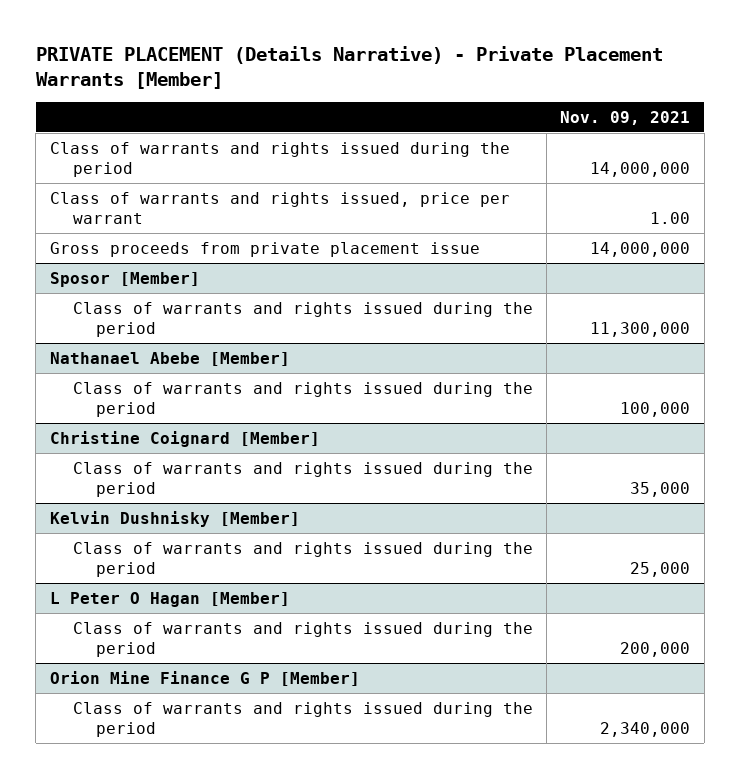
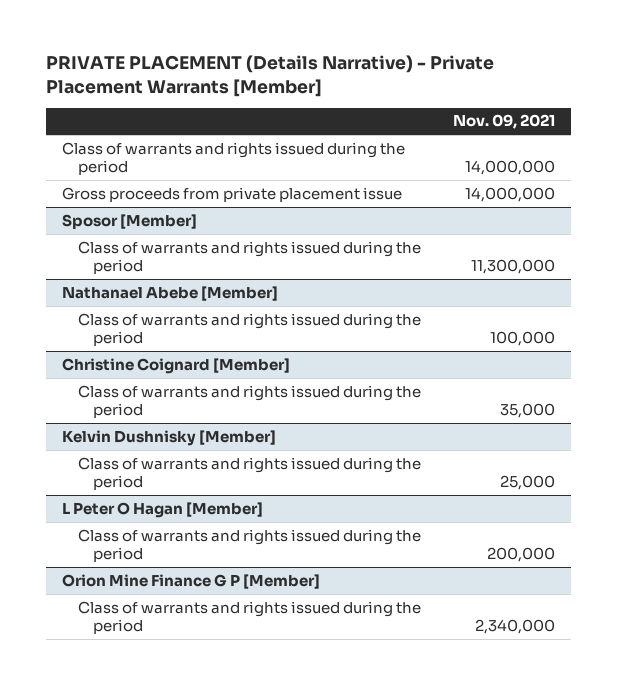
- Class of warrants and rights issued, price per warrant | 1.00

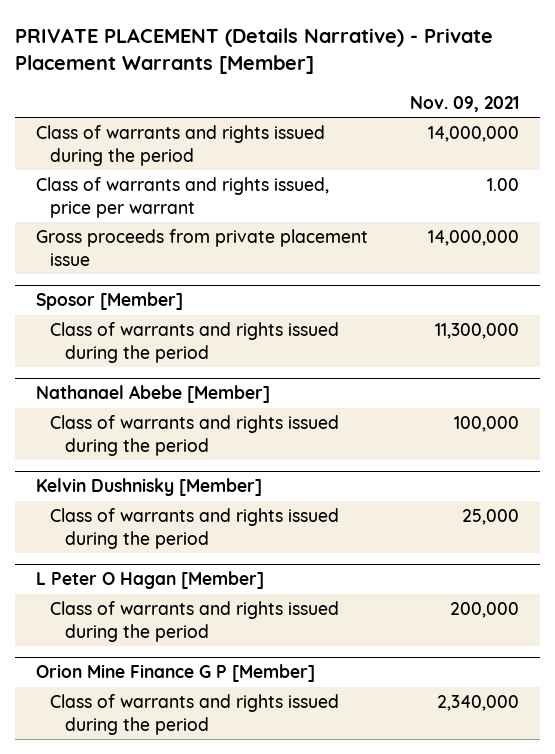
+ Class of warrants and rights issued, price per warrant | 1.00
- Christine Coignard [Member]
- Class of warrants and rights issued during the period | 35,000

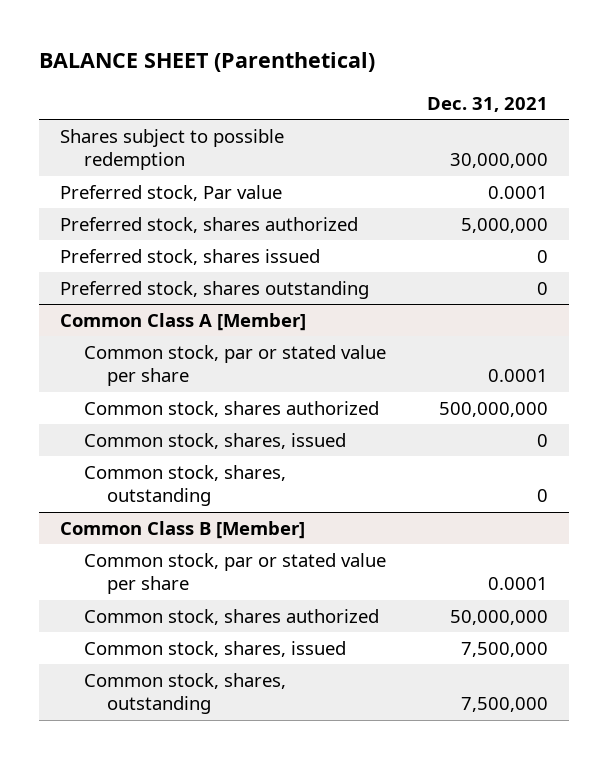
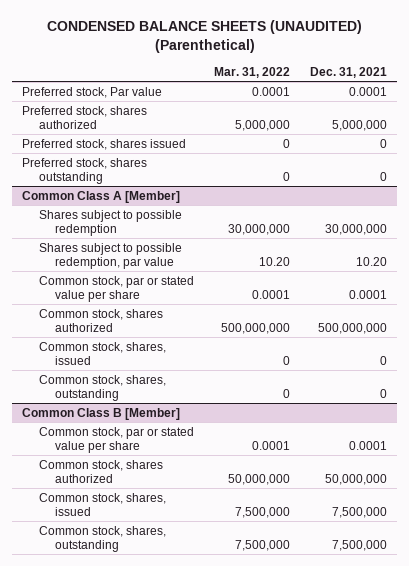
- BALANCE SHEET (Parenthetical)
+ CONDENSED BALANCE SHEETS (UNAUDITED) (Parenthetical)
- | Dec. 31, 2021
+ | Mar. 31, 2022 | Dec. 31, 2021
- Shares subject to possible redemption | 30,000,000
@ Common Class A [Member]
+ Shares subject to possible redemption | 30,000,000 | 30,000,000
+ Shares subject to possible redemption, par value | 10.20 | 10.20

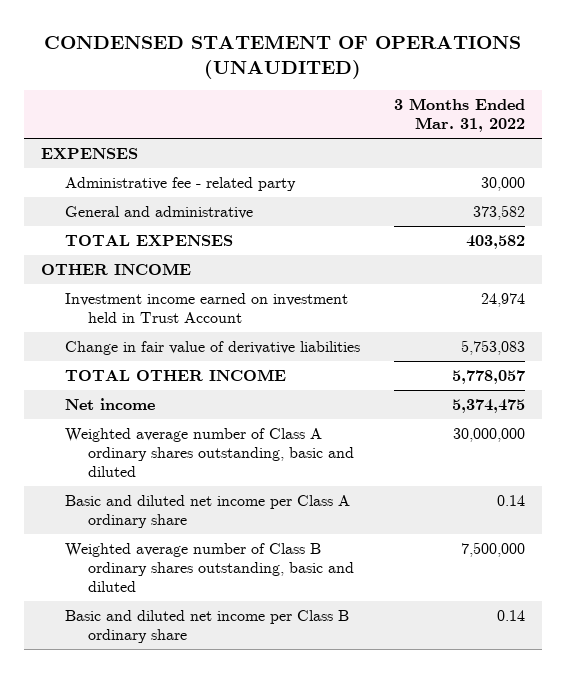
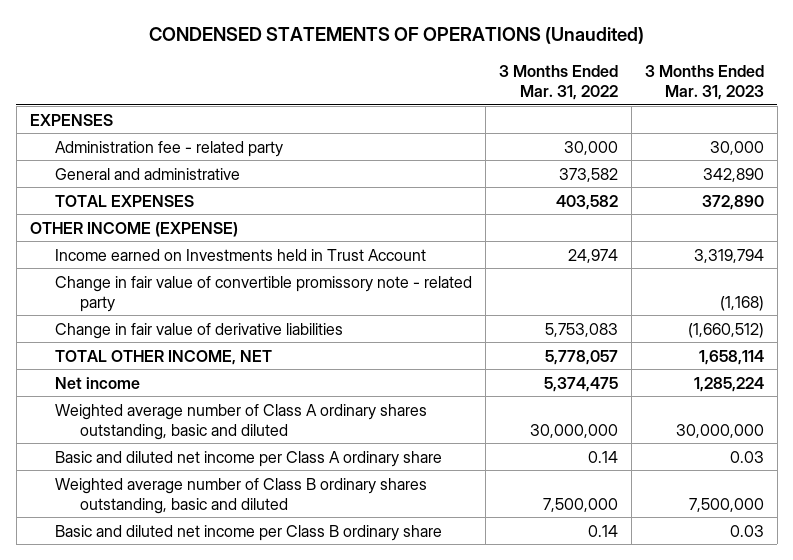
- CONDENSED STATEMENT OF OPERATIONS (UNAUDITED)
+ CONDENSED STATEMENTS OF OPERATIONS (Unaudited)
- | 3 Months Ended Mar. 31, 2022
+ | 3 Months Ended Mar. 31, 2022 | 3 Months Ended Mar. 31, 2023
- Administrative fee - related party | 30,000
+ Administration fee - related party | 30,000 | 30,000
- OTHER INCOME
- Investment income earned on investment held in Trust Account | 24,974
+ OTHER INCOME (EXPENSE)
+ Income earned on Investments held in Trust Account | 24,974 | 3,319,794
+ Change in fair value of convertible promissory note - related party | | (1,168)
- TOTAL OTHER INCOME | 5,778,057
+ TOTAL OTHER INCOME, NET | 5,778,057 | 1,658,114

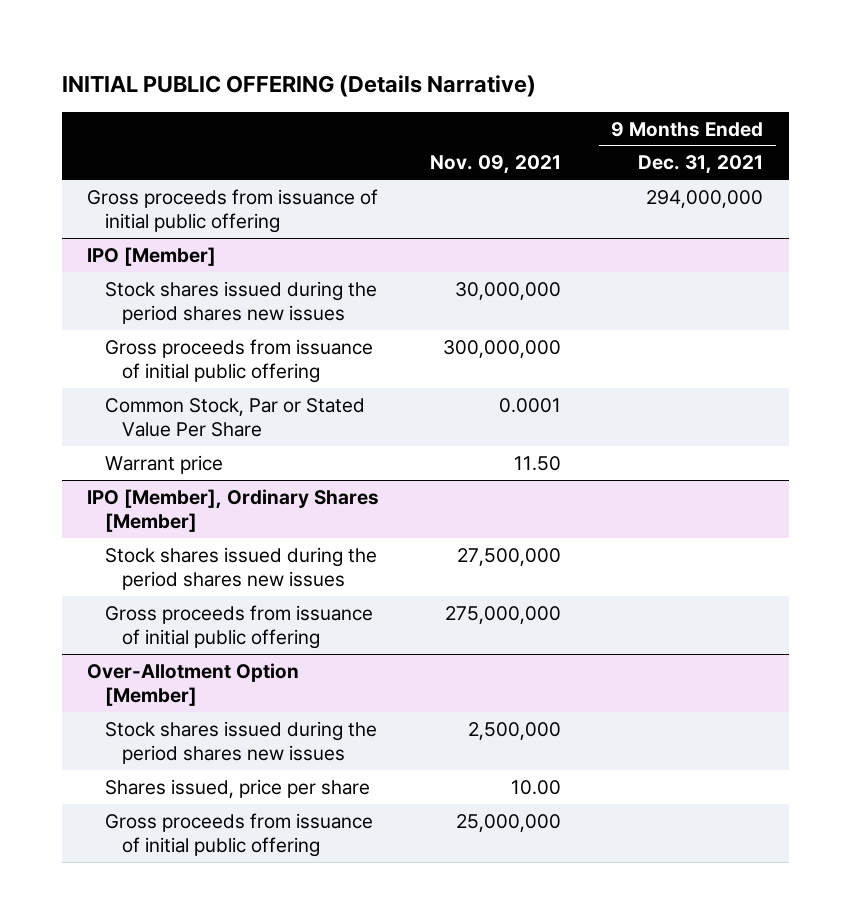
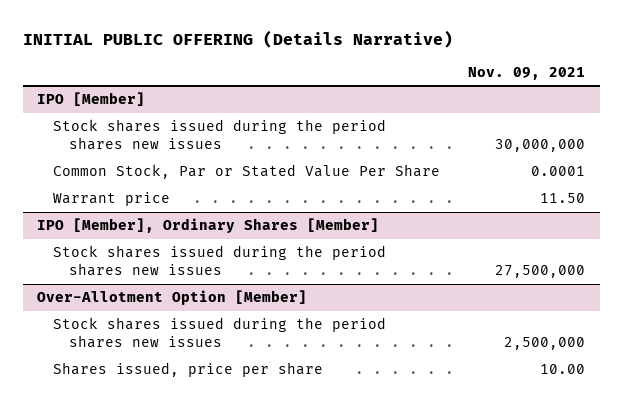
- | Nov. 09, 2021 | 9 Months Ended Dec. 31, 2021
+ | Nov. 09, 2021
- Gross proceeds from issuance of initial public offering | | 294,000,000
@ IPO [Member]
- Gross proceeds from issuance of initial public offering | 300,000,000 |
@ IPO [Member], Ordinary Shares [Member]
- Gross proceeds from issuance of initial public offering | 275,000,000 |
@ Over-Allotment Option [Member]
- Gross proceeds from issuance of initial public offering | 25,000,000 |

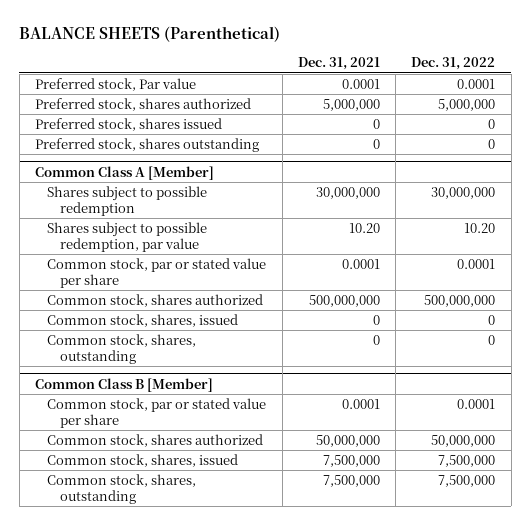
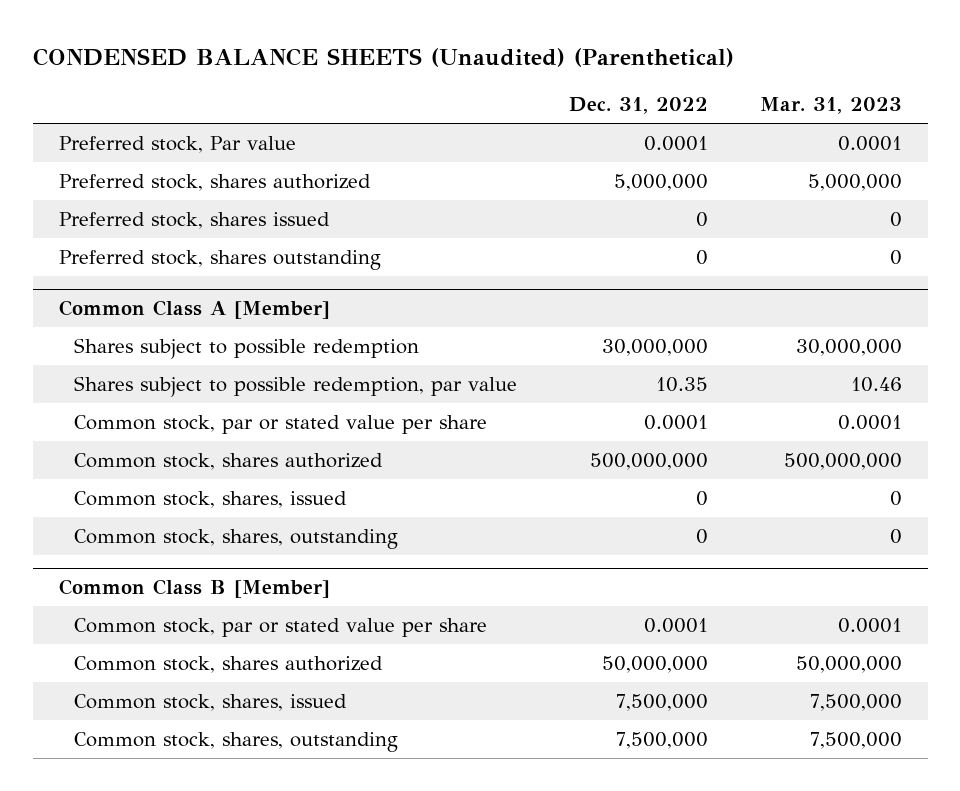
- BALANCE SHEETS (Parenthetical)
+ CONDENSED BALANCE SHEETS (Unaudited) (Parenthetical)
- | Dec. 31, 2021 | Dec. 31, 2022
+ | Dec. 31, 2022 | Mar. 31, 2023
@ Common Class A [Member]
- Shares subject to possible redemption, par value | 10.20 | 10.20
+ Shares subject to possible redemption, par value | 10.35 | 10.46

